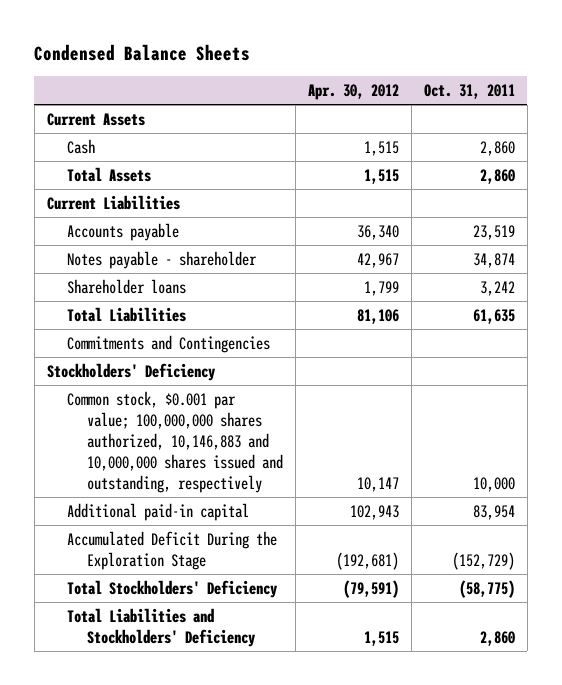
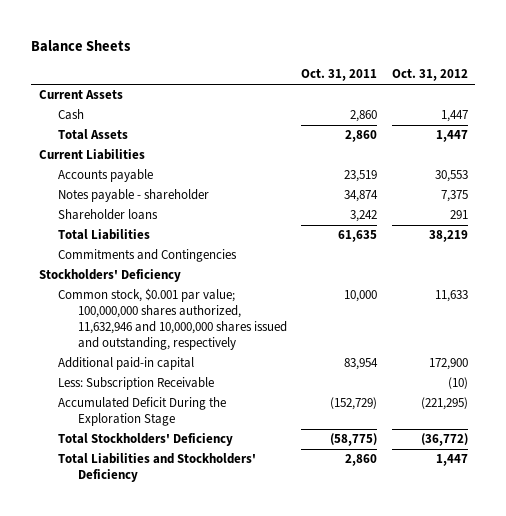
- Condensed Balance Sheets
+ Balance Sheets
- | Apr. 30, 2012 | Oct. 31, 2011
+ | Oct. 31, 2011 | Oct. 31, 2012
- Common stock, $0.001 par value; 100,000,000 shares authorized, 10,146,883 and 10,000,000 shares issued and outstanding, respectively | 10,147 | 10,000
+ Common stock, $0.001 par value; 100,000,000 shares authorized, 11,632,946 and 10,000,000 shares issued and outstanding, respectively | 10,000 | 11,633
+ Less: Subscription Receivable | | (10)

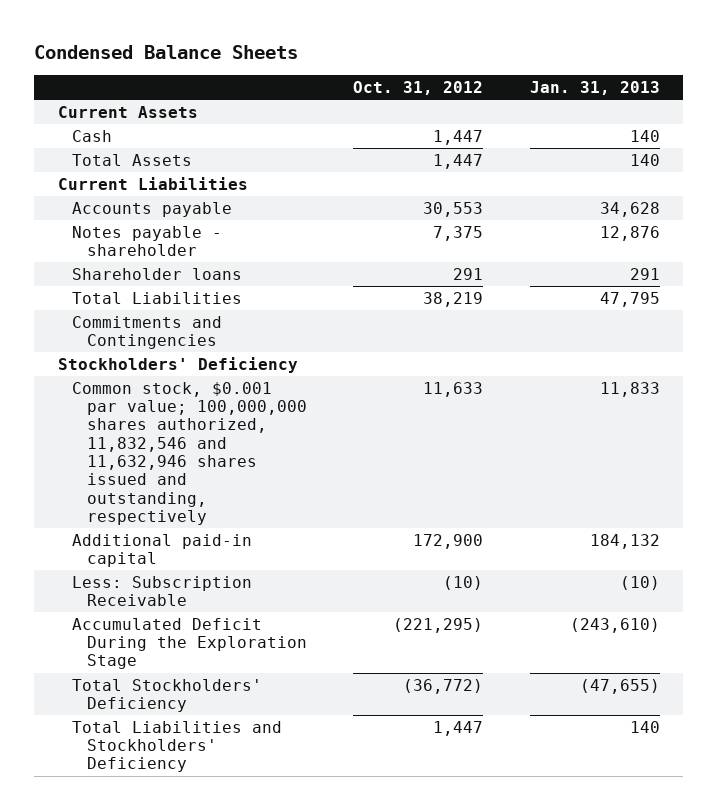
- Balance Sheets
+ Condensed Balance Sheets
- | Oct. 31, 2011 | Oct. 31, 2012
+ | Oct. 31, 2012 | Jan. 31, 2013
- Common stock, $0.001 par value; 100,000,000 shares authorized, 11,632,946 and 10,000,000 shares issued and outstanding, respectively | 10,000 | 11,633
+ Common stock, $0.001 par value; 100,000,000 shares authorized, 11,832,546 and 11,632,946 shares issued and outstanding, respectively | 11,633 | 11,833

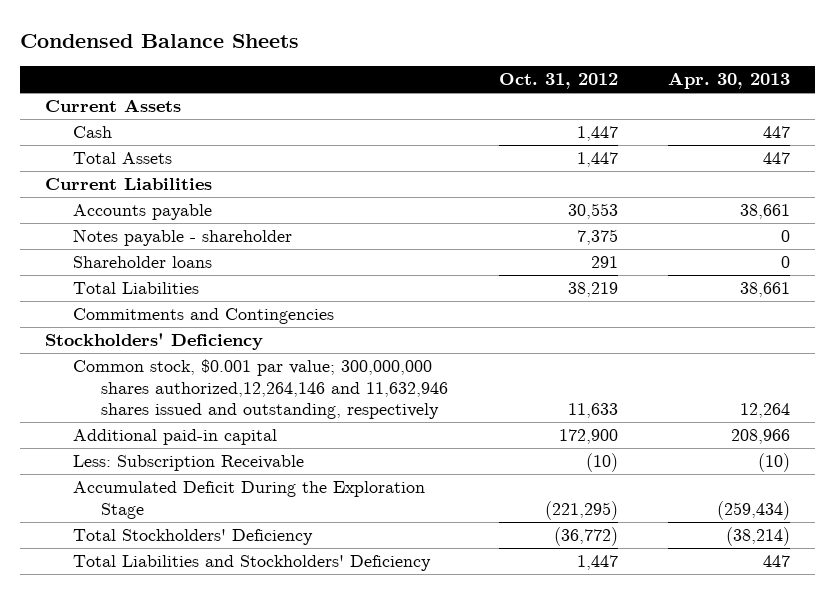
- | Oct. 31, 2012 | Jan. 31, 2013
+ | Oct. 31, 2012 | Apr. 30, 2013
- Common stock, $0.001 par value; 100,000,000 shares authorized, 11,832,546 and 11,632,946 shares issued and outstanding, respectively | 11,633 | 11,833
+ Common stock, $0.001 par value; 300,000,000 shares authorized,12,264,146 and 11,632,946 shares issued and outstanding, respectively | 11,633 | 12,264

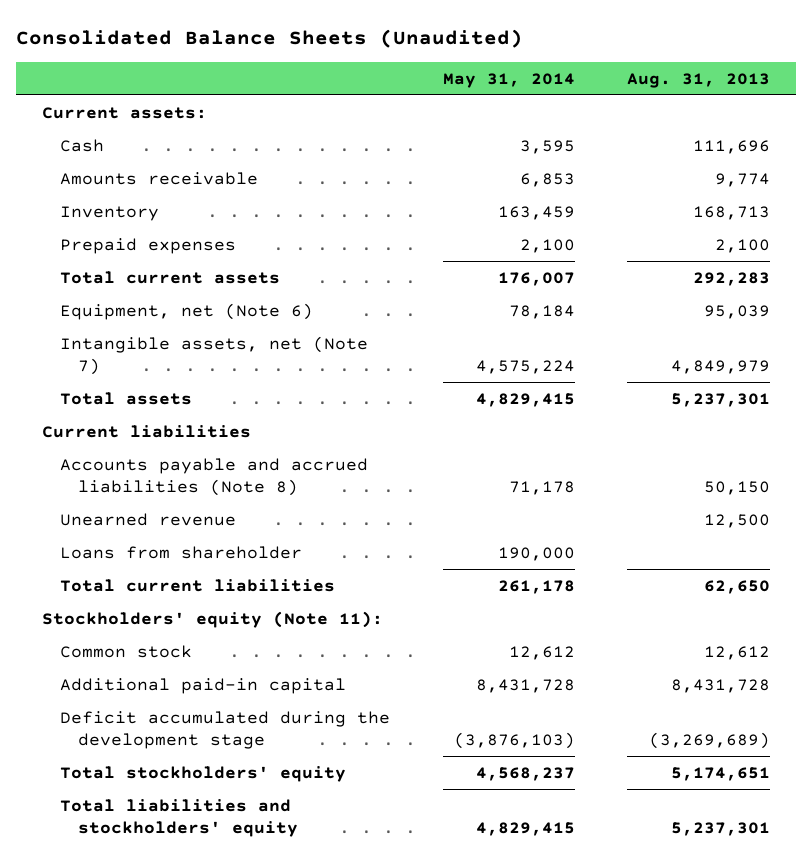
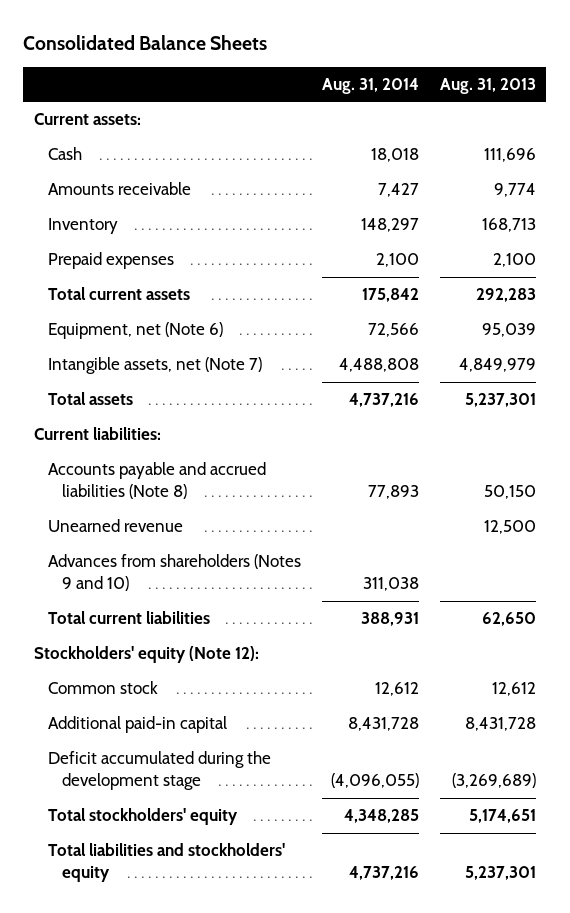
- Consolidated Balance Sheets (Unaudited)
+ Consolidated Balance Sheets
- | May 31, 2014 | Aug. 31, 2013
+ | Aug. 31, 2014 | Aug. 31, 2013
- Current liabilities
+ Current liabilities:
- Loans from shareholder | 190,000 |
+ Advances from shareholders (Notes 9 and 10) | 311,038 |
- Stockholders' equity (Note 11):
+ Stockholders' equity (Note 12):

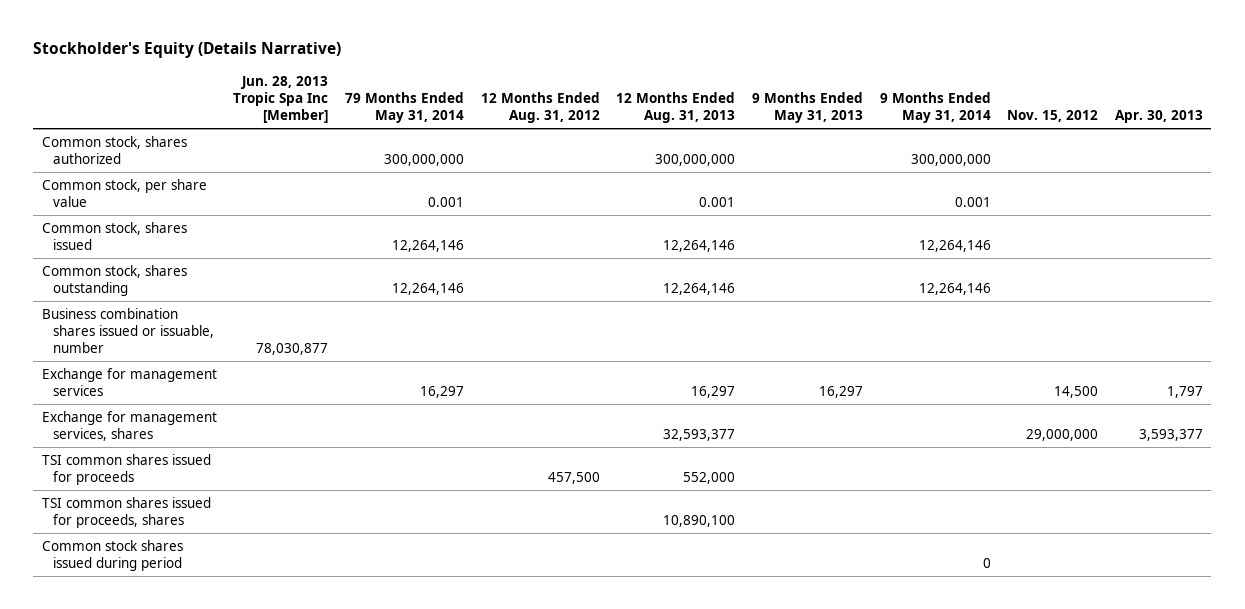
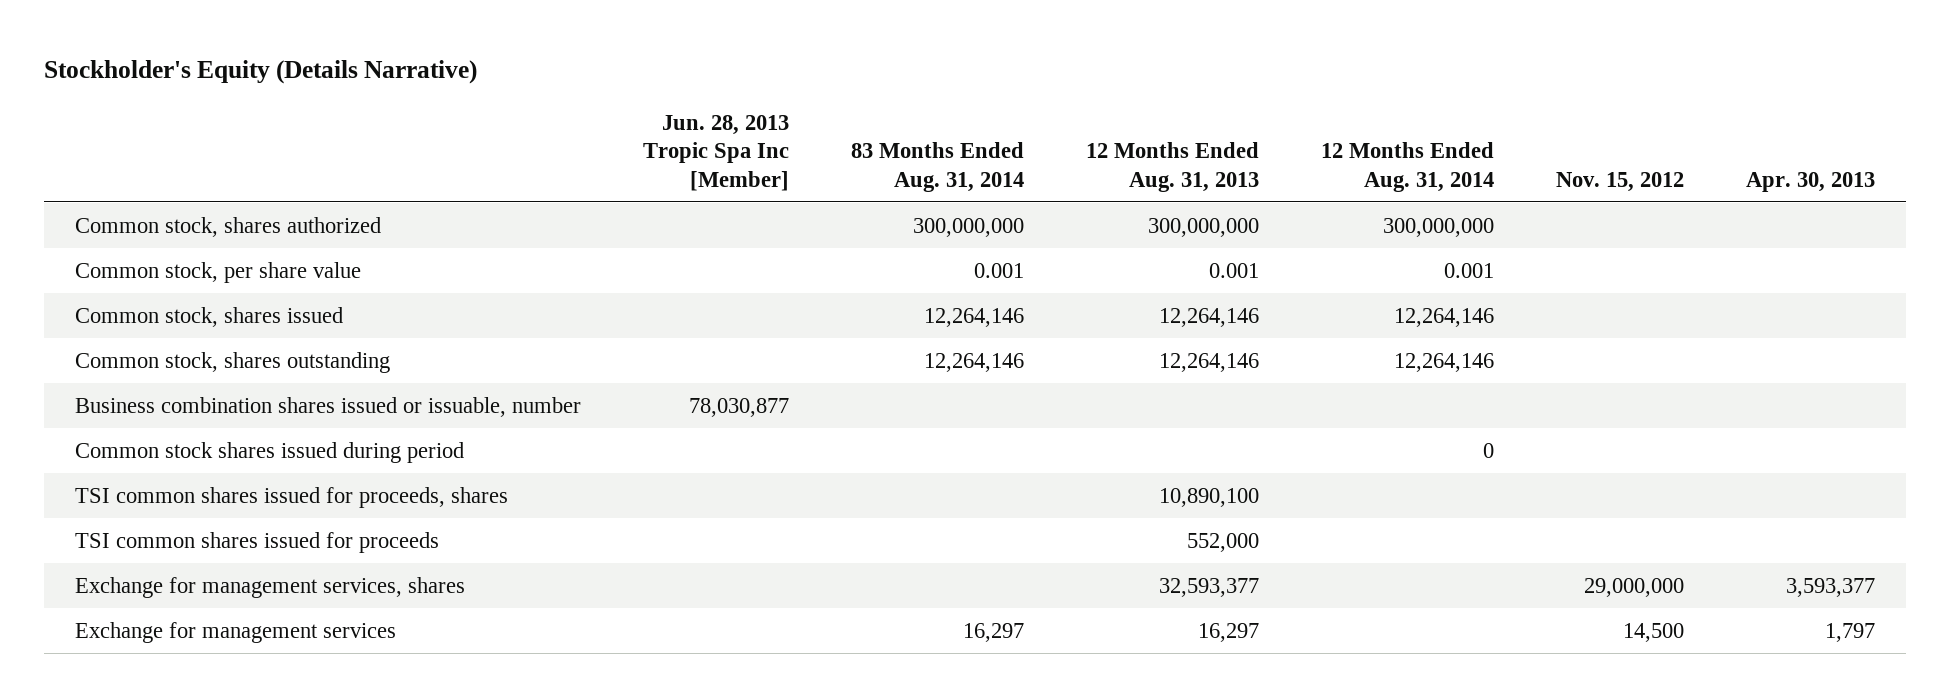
- | Jun. 28, 2013 Tropic Spa Inc [Member] | 79 Months Ended May 31, 2014 | 12 Months Ended Aug. 31, 2012 | 12 Months Ended Aug. 31, 2013 | 9 Months Ended May 31, 2013 | 9 Months Ended May 31, 2014 | Nov. 15, 2012 | Apr. 30, 2013
+ | Jun. 28, 2013 Tropic Spa Inc [Member] | 83 Months Ended Aug. 31, 2014 | 12 Months Ended Aug. 31, 2013 | 12 Months Ended Aug. 31, 2014 | Nov. 15, 2012 | Apr. 30, 2013
moved down: TSI common shares issued for proceeds, shares | | | 10,890,100 | | |
moved down: TSI common shares issued for proceeds | | | 552,000 | | |
moved down: Exchange for management services, shares | | | 32,593,377 | | 29,000,000 | 3,593,377
moved down: Exchange for management services | | 16,297 | 16,297 | | 14,500 | 1,797

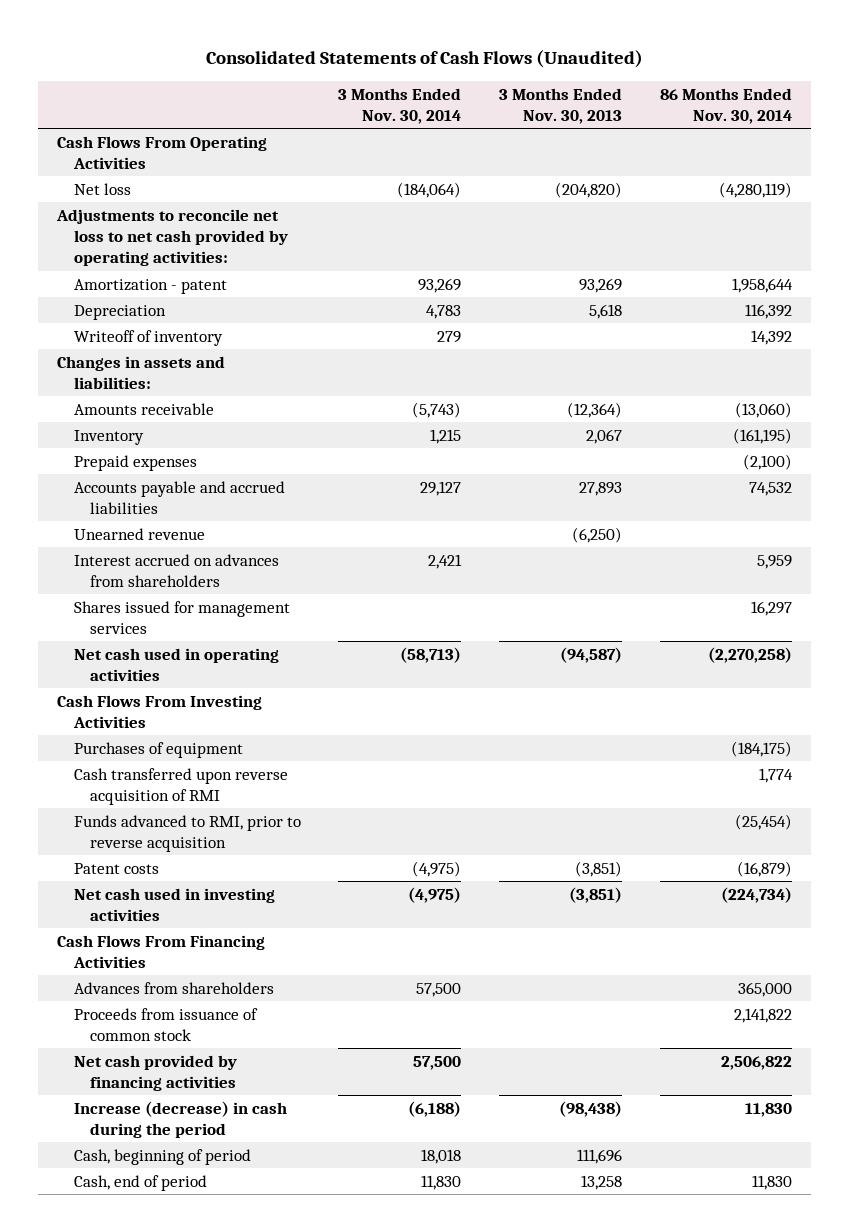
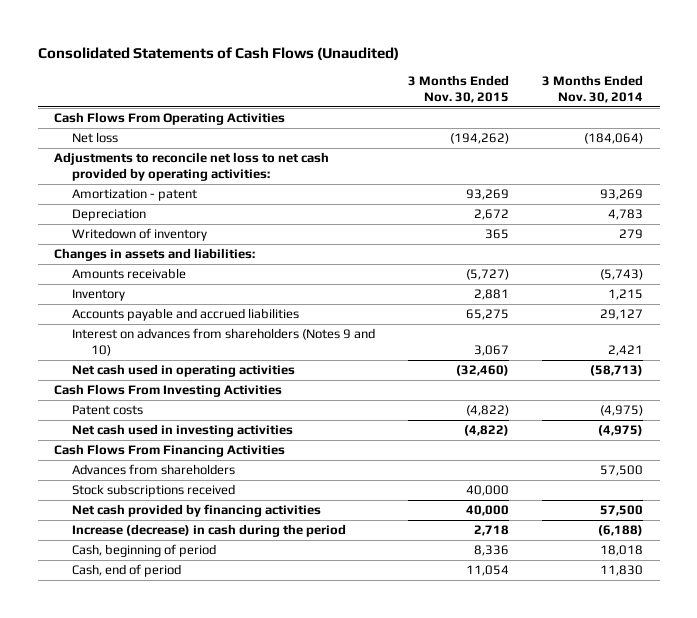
- | 3 Months Ended Nov. 30, 2014 | 3 Months Ended Nov. 30, 2013 | 86 Months Ended Nov. 30, 2014
+ | 3 Months Ended Nov. 30, 2015 | 3 Months Ended Nov. 30, 2014
- Writeoff of inventory | 279 | | 14,392
+ Writedown of inventory | 365 | 279
- Prepaid expenses | | | (2,100)
- Unearned revenue | | (6,250) |
- Interest accrued on advances from shareholders | 2,421 | | 5,959
- Shares issued for management services | | | 16,297
+ Interest on advances from shareholders (Notes 9 and 10) | 3,067 | 2,421
- Purchases of equipment | | | (184,175)
- Cash transferred upon reverse acquisition of RMI | | | 1,774
- Funds advanced to RMI, prior to reverse acquisition | | | (25,454)
- Proceeds from issuance of common stock | | | 2,141,822
+ Stock subscriptions received | 40,000 |

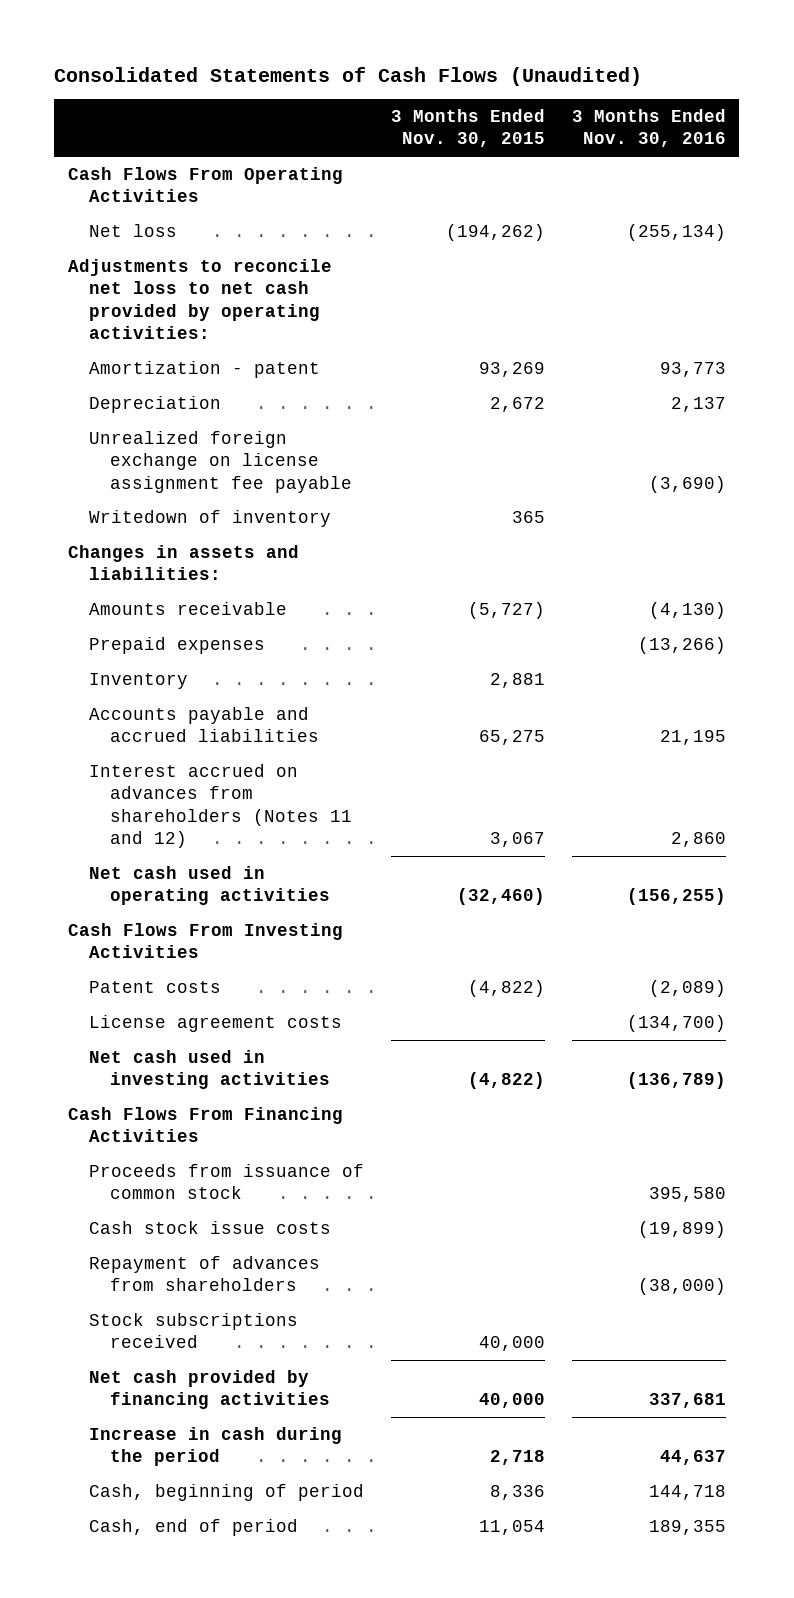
- | 3 Months Ended Nov. 30, 2015 | 3 Months Ended Nov. 30, 2014
+ | 3 Months Ended Nov. 30, 2015 | 3 Months Ended Nov. 30, 2016
+ Unrealized foreign exchange on license assignment fee payable | | (3,690)
+ Prepaid expenses | | (13,266)
- Interest on advances from shareholders (Notes 9 and 10) | 3,067 | 2,421
+ Interest accrued on advances from shareholders (Notes 11 and 12) | 3,067 | 2,860
+ License agreement costs | | (134,700)
- Advances from shareholders | | 57,500
+ Proceeds from issuance of common stock | | 395,580
+ Cash stock issue costs | | (19,899)
+ Repayment of advances from shareholders | | (38,000)
- Increase (decrease) in cash during the period | 2,718 | (6,188)
+ Increase in cash during the period | 2,718 | 44,637

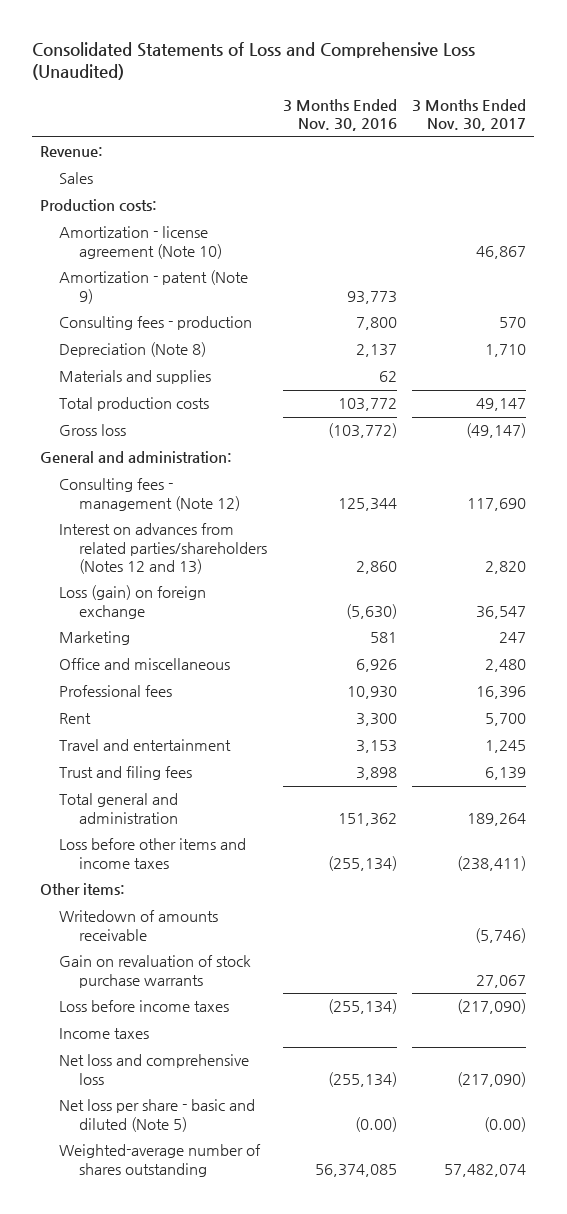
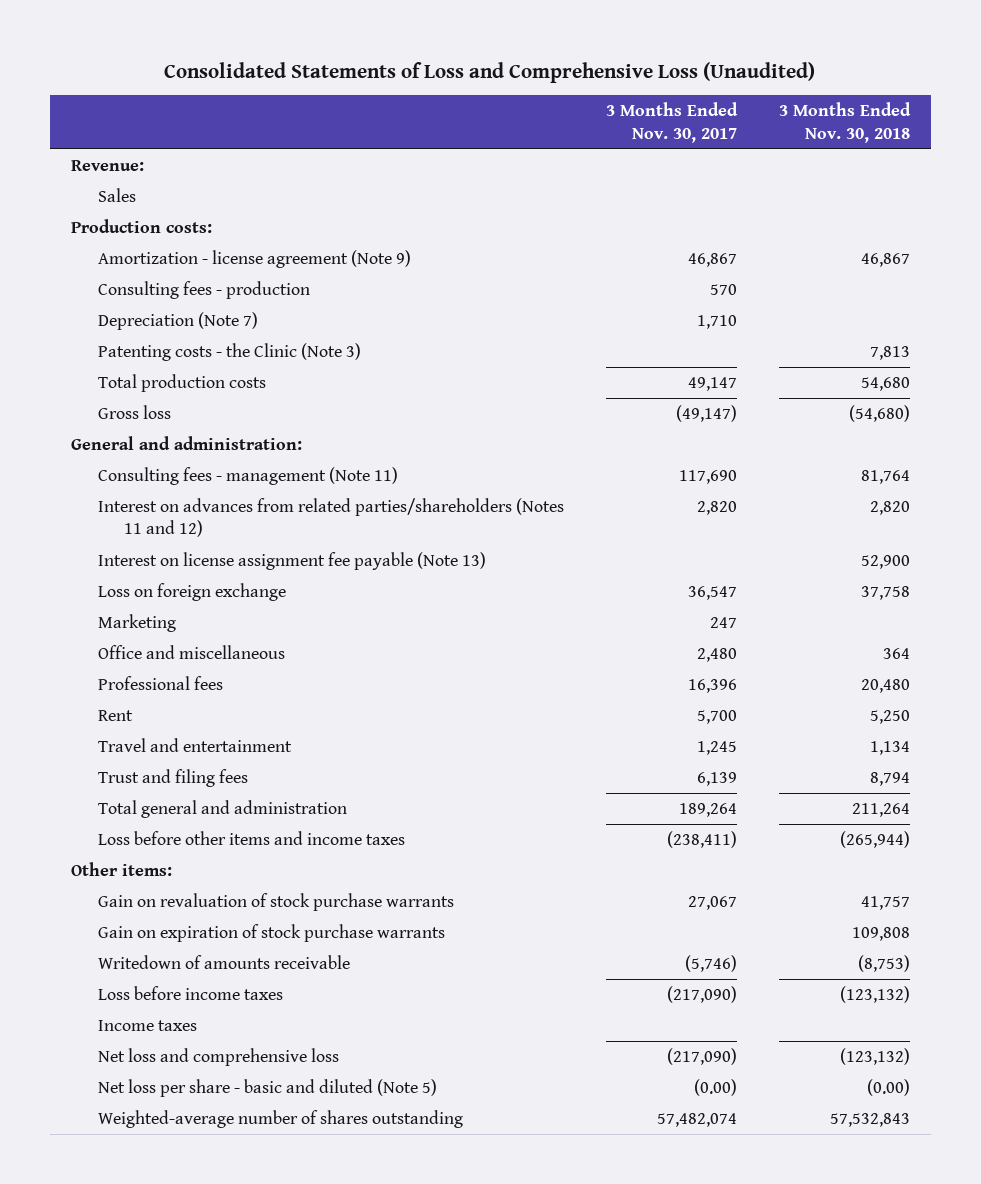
- | 3 Months Ended Nov. 30, 2016 | 3 Months Ended Nov. 30, 2017
+ | 3 Months Ended Nov. 30, 2017 | 3 Months Ended Nov. 30, 2018
- Amortization - license agreement (Note 10) | | 46,867
- Amortization - patent (Note 9) | 93,773 |
+ Amortization - license agreement (Note 9) | 46,867 | 46,867
- Depreciation (Note 8) | 2,137 | 1,710
- Materials and supplies | 62 |
+ Depreciation (Note 7) | 1,710 |
+ Patenting costs - the Clinic (Note 3) | | 7,813
- Consulting fees - management (Note 12) | 125,344 | 117,690
- Interest on advances from related parties/shareholders (Notes 12 and 13) | 2,860 | 2,820
- Loss (gain) on foreign exchange | (5,630) | 36,547
+ Consulting fees - management (Note 11) | 117,690 | 81,764
+ Interest on advances from related parties/shareholders (Notes 11 and 12) | 2,820 | 2,820
+ Interest on license assignment fee payable (Note 13) | | 52,900
+ Loss on foreign exchange | 36,547 | 37,758
+ Gain on expiration of stock purchase warrants | | 109,808
moved down: Writedown of amounts receivable | (5,746) | (8,753)

